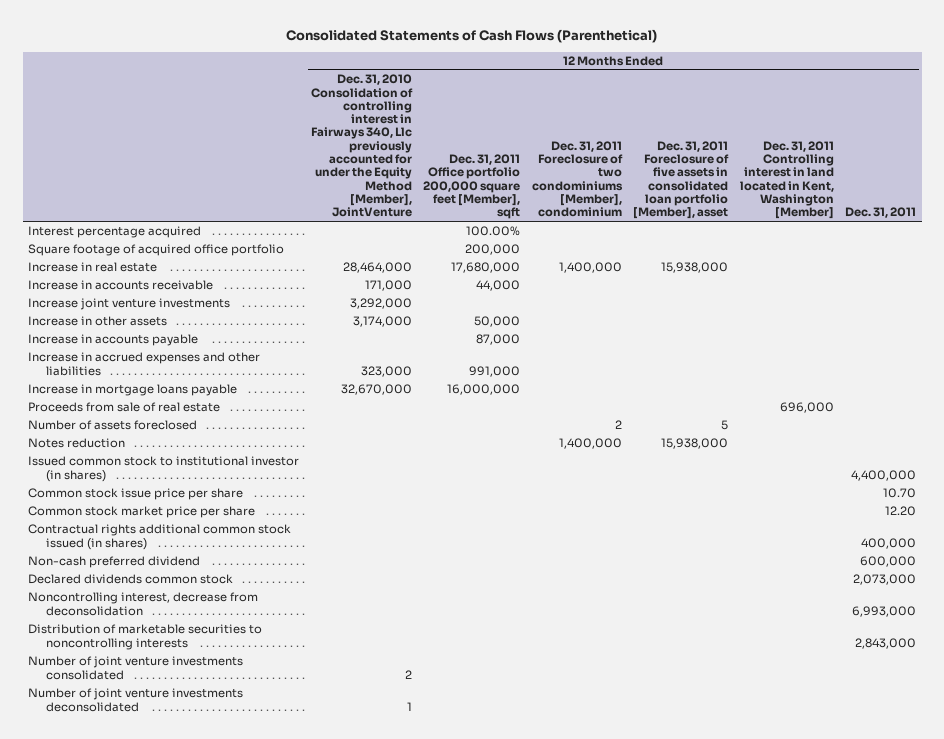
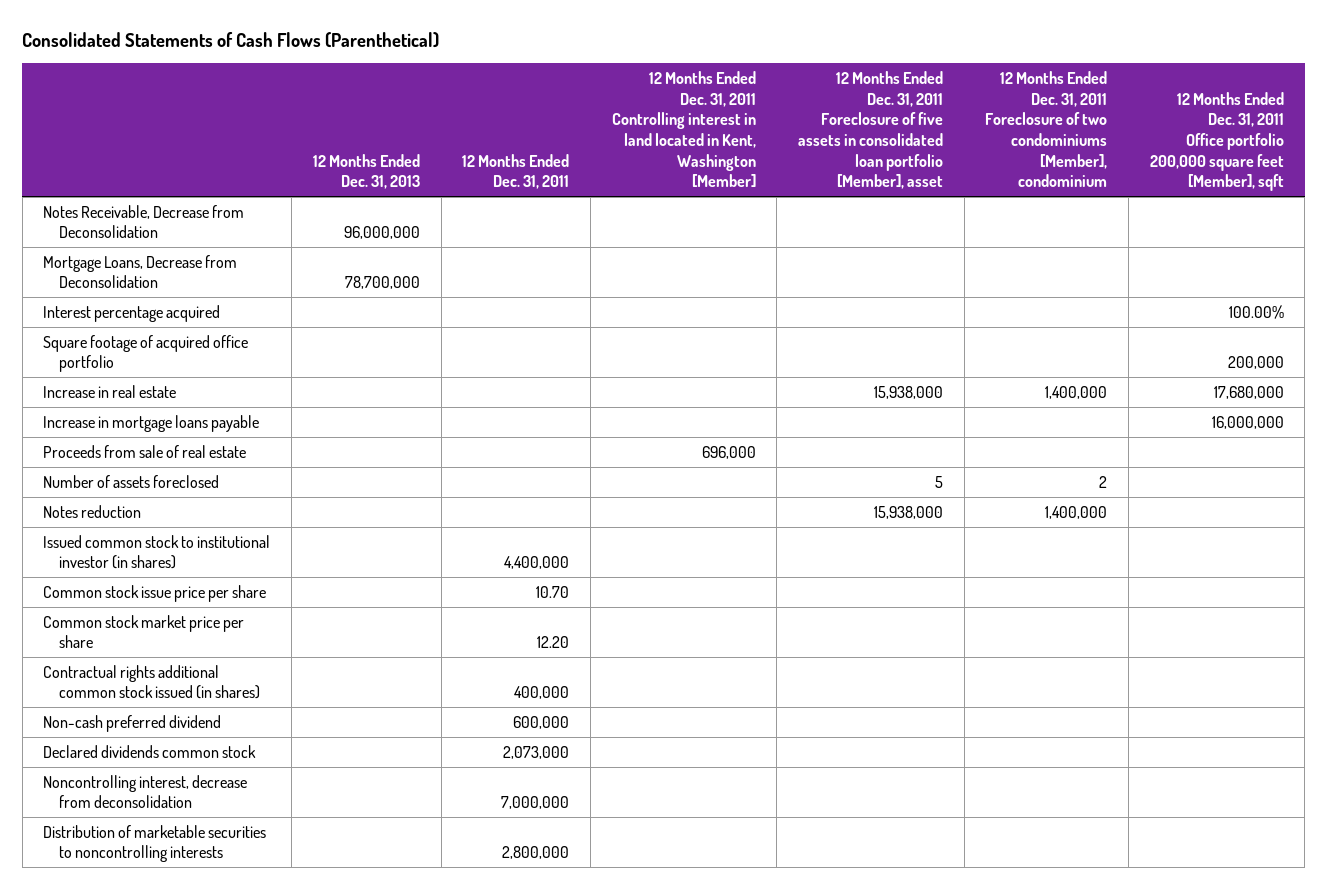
- | 12 Months Ended Dec. 31, 2010 Consolidation of controlling interest in Fairways 340, Llc previously accounted for under the Equity Method [Member], JointVenture | 12 Months Ended Dec. 31, 2011 Office portfolio 200,000 square feet [Member], sqft | 12 Months Ended Dec. 31, 2011 Foreclosure of two condominiums [Member], condominium | 12 Months Ended Dec. 31, 2011 Foreclosure of five assets in consolidated loan portfolio [Member], asset | 12 Months Ended Dec. 31, 2011 Controlling interest in land located in Kent, Washington [Member] | 12 Months Ended Dec. 31, 2011
+ | 12 Months Ended Dec. 31, 2013 | 12 Months Ended Dec. 31, 2011 | 12 Months Ended Dec. 31, 2011 Controlling interest in land located in Kent, Washington [Member] | 12 Months Ended Dec. 31, 2011 Foreclosure of five assets in consolidated loan portfolio [Member], asset | 12 Months Ended Dec. 31, 2011 Foreclosure of two condominiums [Member], condominium | 12 Months Ended Dec. 31, 2011 Office portfolio 200,000 square feet [Member], sqft
+ Notes Receivable, Decrease from Deconsolidation | 96,000,000 | | | | |
+ Mortgage Loans, Decrease from Deconsolidation | 78,700,000 | | | | |
- Increase in accounts receivable | 171,000 | 44,000 | | | |
- Increase joint venture investments | 3,292,000 | | | | |
- Increase in other assets | 3,174,000 | 50,000 | | | |
- Increase in accounts payable | | 87,000 | | | |
- Increase in accrued expenses and other liabilities | 323,000 | 991,000 | | | |
- Noncontrolling interest, decrease from deconsolidation | | | | | | 6,993,000
- Distribution of marketable securities to noncontrolling interests | | | | | | 2,843,000
- Number of joint venture investments consolidated | 2 | | | | |
- Number of joint venture investments deconsolidated | 1 | | | | |
+ Noncontrolling interest, decrease from deconsolidation | | 7,000,000 | | | |
+ Distribution of marketable securities to noncontrolling interests | | 2,800,000 | | | |

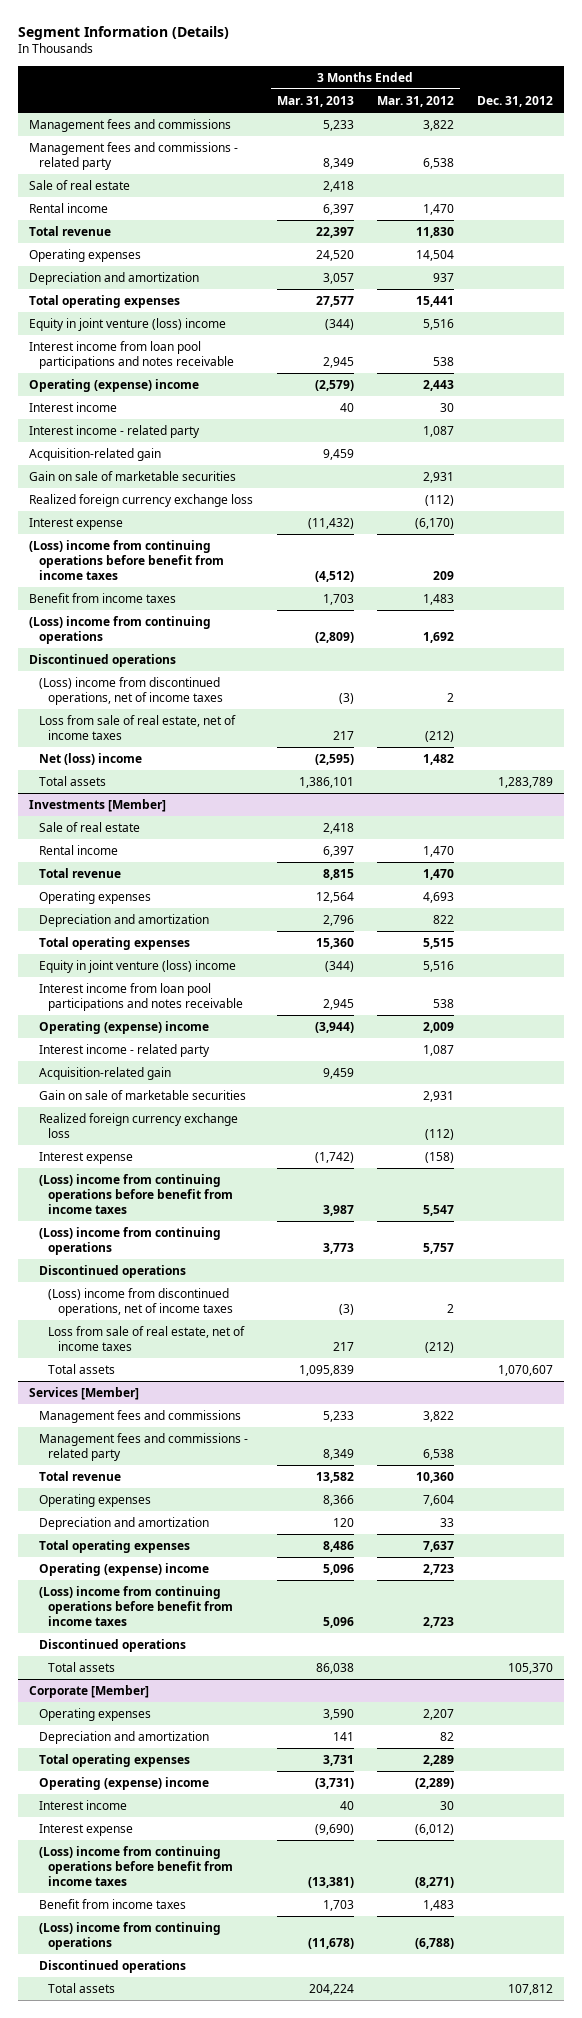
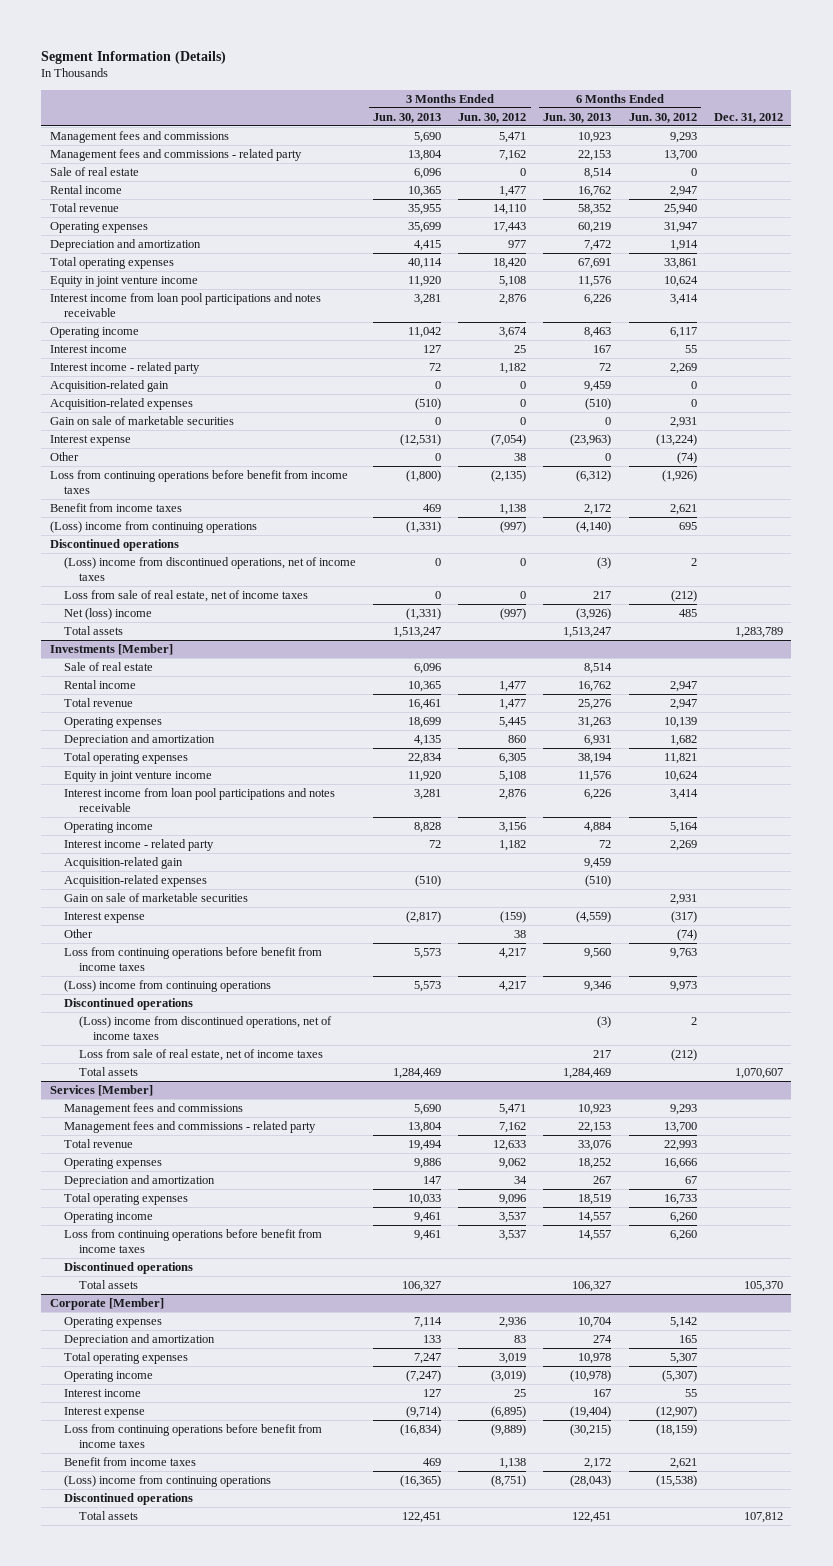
- | 3 Months Ended Mar. 31, 2013 | 3 Months Ended Mar. 31, 2012 | Dec. 31, 2012
+ | 3 Months Ended Jun. 30, 2013 | 3 Months Ended Jun. 30, 2012 | 6 Months Ended Jun. 30, 2013 | 6 Months Ended Jun. 30, 2012 | Dec. 31, 2012
- Equity in joint venture (loss) income | (344) | 5,516 |
+ Equity in joint venture income | 11,920 | 5,108 | 11,576 | 10,624 |
- Operating (expense) income | (2,579) | 2,443 |
+ Operating income | 11,042 | 3,674 | 8,463 | 6,117 |
+ Acquisition-related expenses | (510) | 0 | (510) | 0 |
- Realized foreign currency exchange loss | | (112) |
- (Loss) income from continuing operations before benefit from income taxes | (4,512) | 209 |
+ Other | 0 | 38 | 0 | (74) |
+ Loss from continuing operations before benefit from income taxes | (1,800) | (2,135) | (6,312) | (1,926) |
@ Investments [Member]
- Equity in joint venture (loss) income | (344) | 5,516 |
+ Equity in joint venture income | 11,920 | 5,108 | 11,576 | 10,624 |
- Operating (expense) income | (3,944) | 2,009 |
+ Operating income | 8,828 | 3,156 | 4,884 | 5,164 |
+ Acquisition-related expenses | (510) | | (510) | |
- Realized foreign currency exchange loss | | (112) |
- (Loss) income from continuing operations before benefit from income taxes | 3,987 | 5,547 |
+ Other | | 38 | | (74) |
+ Loss from continuing operations before benefit from income taxes | 5,573 | 4,217 | 9,560 | 9,763 |
@ Services [Member]
- Operating (expense) income | 5,096 | 2,723 |
- (Loss) income from continuing operations before benefit from income taxes | 5,096 | 2,723 |
+ Operating income | 9,461 | 3,537 | 14,557 | 6,260 |
+ Loss from continuing operations before benefit from income taxes | 9,461 | 3,537 | 14,557 | 6,260 |
@ Corporate [Member]
- Operating (expense) income | (3,731) | (2,289) |
+ Operating income | (7,247) | (3,019) | (10,978) | (5,307) |
- (Loss) income from continuing operations before benefit from income taxes | (13,381) | (8,271) |
+ Loss from continuing operations before benefit from income taxes | (16,834) | (9,889) | (30,215) | (18,159) |

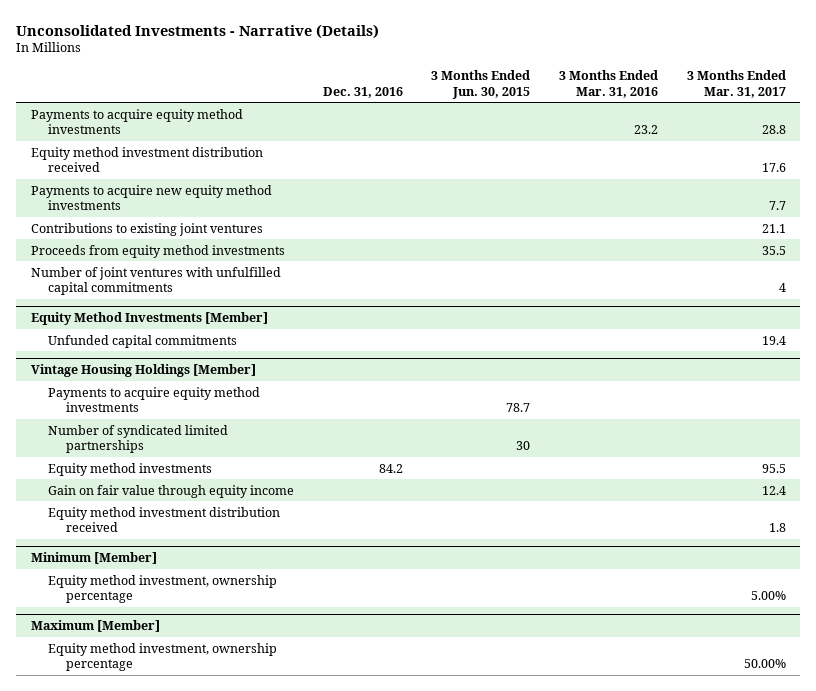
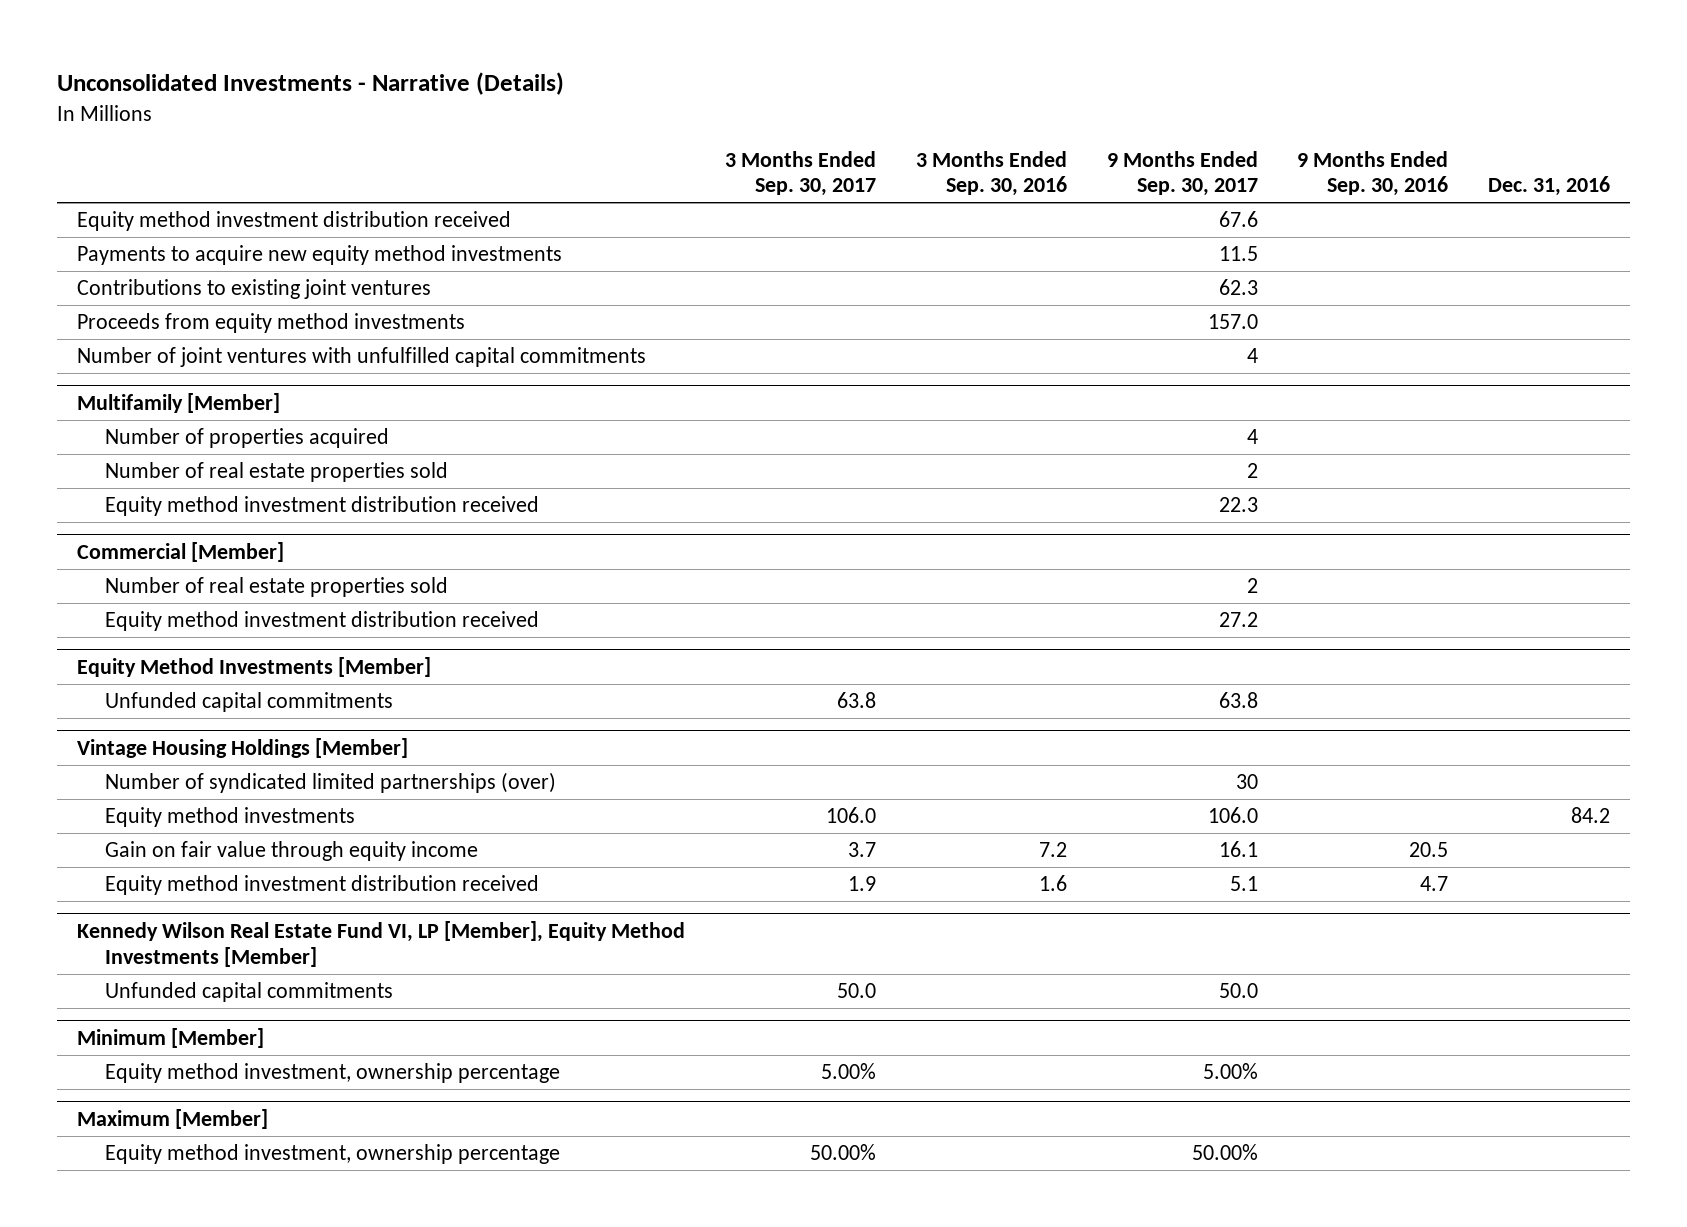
- | Dec. 31, 2016 | 3 Months Ended Jun. 30, 2015 | 3 Months Ended Mar. 31, 2016 | 3 Months Ended Mar. 31, 2017
+ | 3 Months Ended Sep. 30, 2017 | 3 Months Ended Sep. 30, 2016 | 9 Months Ended Sep. 30, 2017 | 9 Months Ended Sep. 30, 2016 | Dec. 31, 2016
- Payments to acquire equity method investments | | | 23.2 | 28.8
+ Multifamily [Member]
+ Number of properties acquired | | | 4 | |
+ Number of real estate properties sold | | | 2 | |
+ Equity method investment distribution received | | | 22.3 | |
+ Commercial [Member]
+ Number of real estate properties sold | | | 2 | |
+ Equity method investment distribution received | | | 27.2 | |
@ Vintage Housing Holdings [Member]
- Payments to acquire equity method investments | | 78.7 | |
- Number of syndicated limited partnerships | | 30 | |
+ Number of syndicated limited partnerships (over) | | | 30 | |
+ Kennedy Wilson Real Estate Fund VI, LP [Member], Equity Method Investments [Member]
+ Unfunded capital commitments | 50.0 | | 50.0 | |

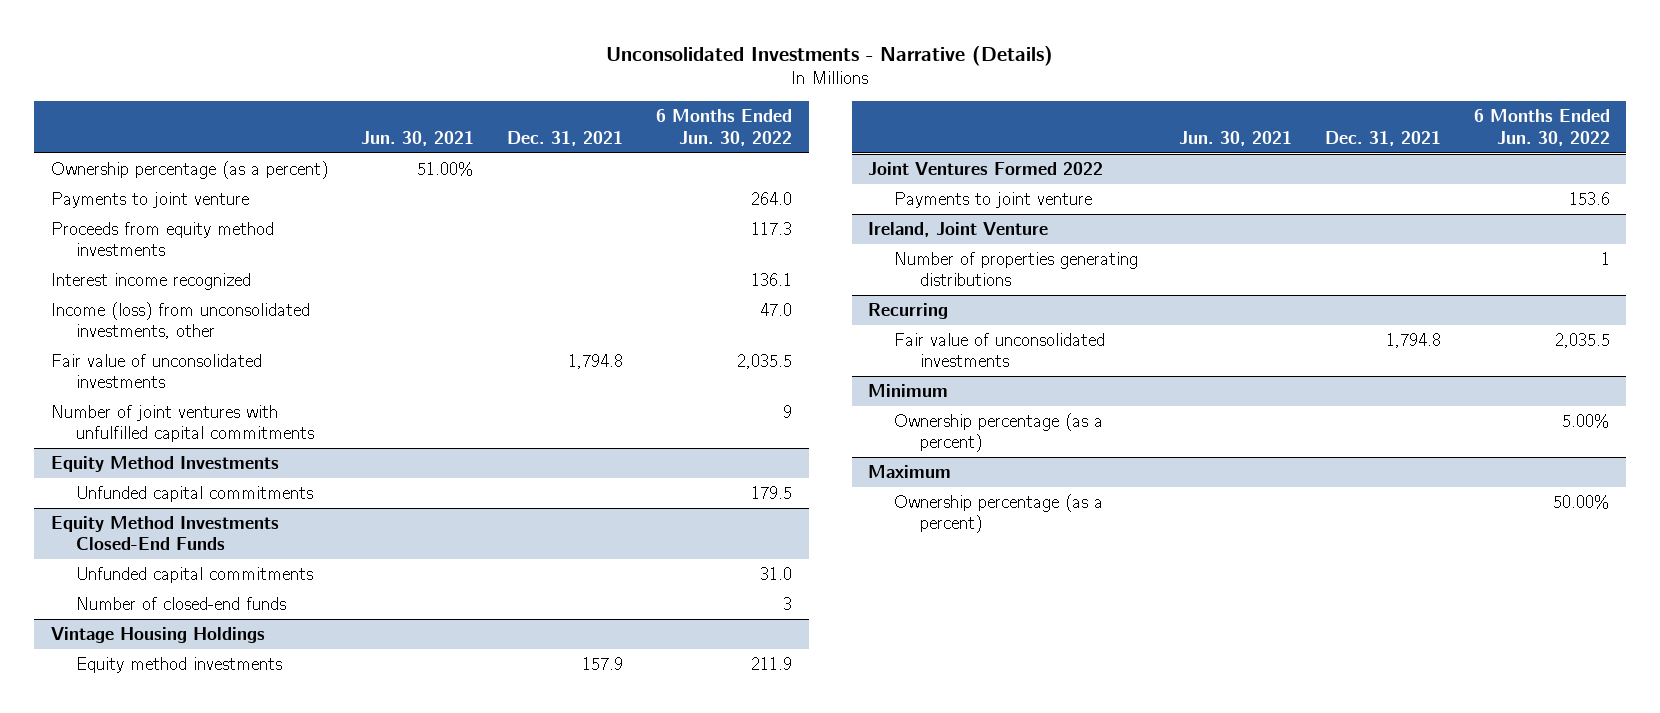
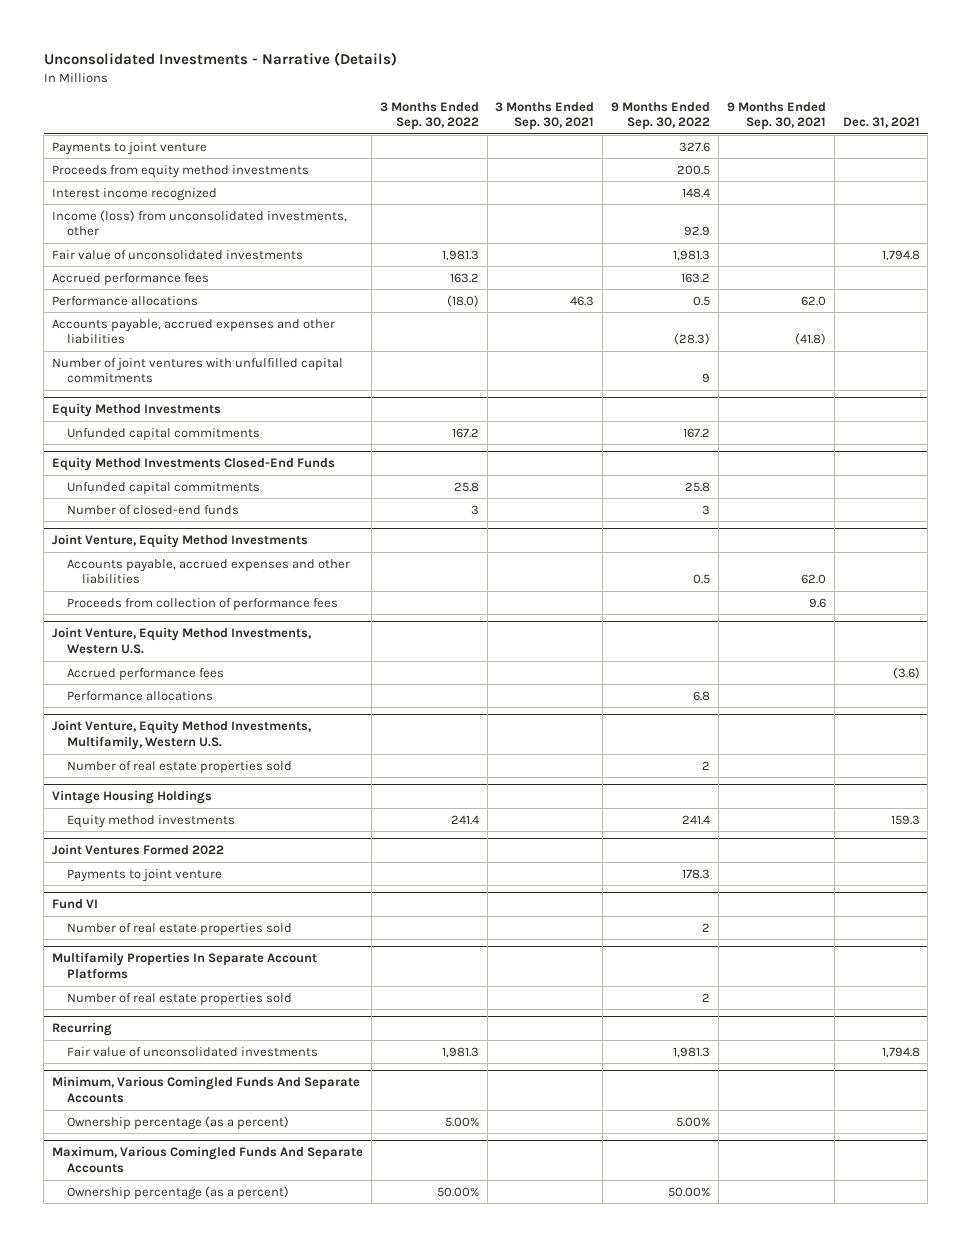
- | Jun. 30, 2021 | Dec. 31, 2021 | 6 Months Ended Jun. 30, 2022
+ | 3 Months Ended Sep. 30, 2022 | 3 Months Ended Sep. 30, 2021 | 9 Months Ended Sep. 30, 2022 | 9 Months Ended Sep. 30, 2021 | Dec. 31, 2021
- Ownership percentage (as a percent) | 51.00% | |
+ Accrued performance fees | 163.2 | | 163.2 | |
+ Performance allocations | (18.0) | 46.3 | 0.5 | 62.0 |
+ Accounts payable, accrued expenses and other liabilities | | | (28.3) | (41.8) |
+ Joint Venture, Equity Method Investments
+ Accounts payable, accrued expenses and other liabilities | | | 0.5 | 62.0 |
+ Proceeds from collection of performance fees | | | | 9.6 |
+ Joint Venture, Equity Method Investments, Western U.S.
+ Accrued performance fees | | | | | (3.6)
+ Performance allocations | | | 6.8 | |
+ Joint Venture, Equity Method Investments, Multifamily, Western U.S.
+ Number of real estate properties sold | | | 2 | |
@ Vintage Housing Holdings
- Equity method investments | | 157.9 | 211.9
+ Equity method investments | 241.4 | | 241.4 | | 159.3
- Ireland, Joint Venture
- Number of properties generating distributions | | | 1
+ Fund VI
+ Number of real estate properties sold | | | 2 | |
+ Multifamily Properties In Separate Account Platforms
+ Number of real estate properties sold | | | 2 | |
- Minimum
+ Minimum, Various Comingled Funds And Separate Accounts
- Maximum
+ Maximum, Various Comingled Funds And Separate Accounts

